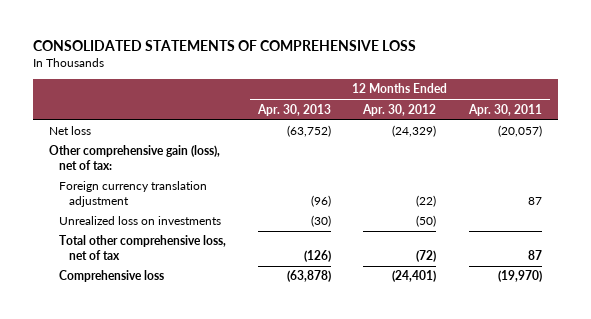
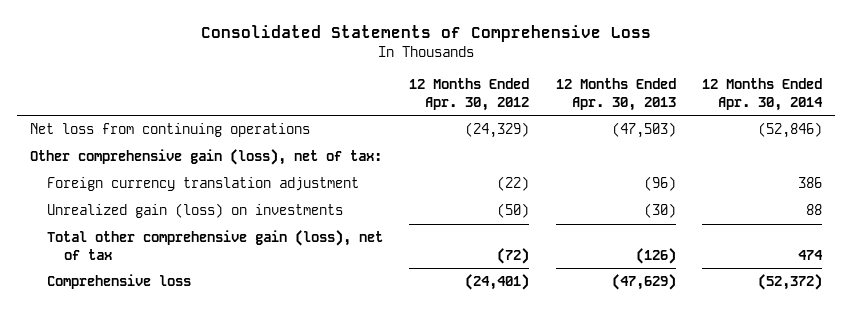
- CONSOLIDATED STATEMENTS OF COMPREHENSIVE LOSS
+ Consolidated Statements of Comprehensive Loss
- | 12 Months Ended Apr. 30, 2013 | 12 Months Ended Apr. 30, 2012 | 12 Months Ended Apr. 30, 2011
+ | 12 Months Ended Apr. 30, 2012 | 12 Months Ended Apr. 30, 2013 | 12 Months Ended Apr. 30, 2014
- Net loss | (63,752) | (24,329) | (20,057)
+ Net loss from continuing operations | (24,329) | (47,503) | (52,846)
- Unrealized loss on investments | (30) | (50) |
- Total other comprehensive loss, net of tax | (126) | (72) | 87
- Comprehensive loss | (63,878) | (24,401) | (19,970)
+ Unrealized gain (loss) on investments | (50) | (30) | 88
+ Total other comprehensive gain (loss), net of tax | (72) | (126) | 474
+ Comprehensive loss | (24,401) | (47,629) | (52,372)

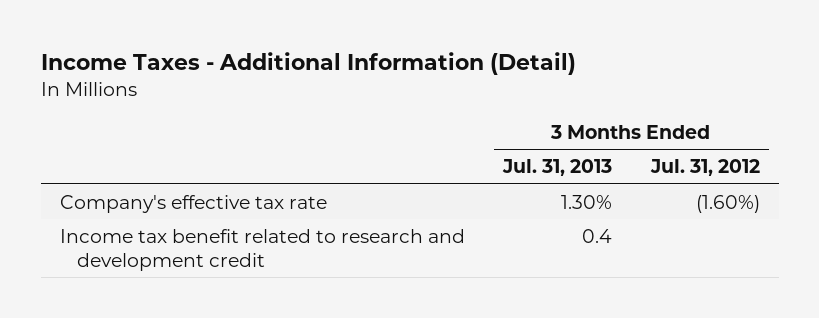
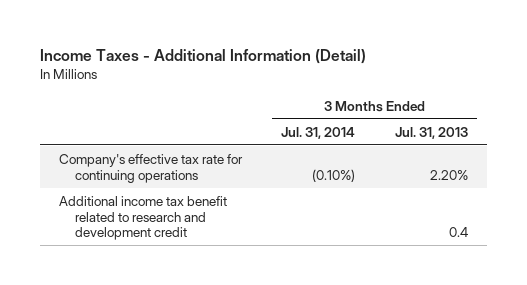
- | 3 Months Ended Jul. 31, 2013 | 3 Months Ended Jul. 31, 2012
+ | 3 Months Ended Jul. 31, 2014 | 3 Months Ended Jul. 31, 2013
- Company's effective tax rate | 1.30% | (1.60%)
- Income tax benefit related to research and development credit | 0.4 |
+ Company's effective tax rate for continuing operations | (0.10%) | 2.20%
+ Additional income tax benefit related to research and development credit | | 0.4

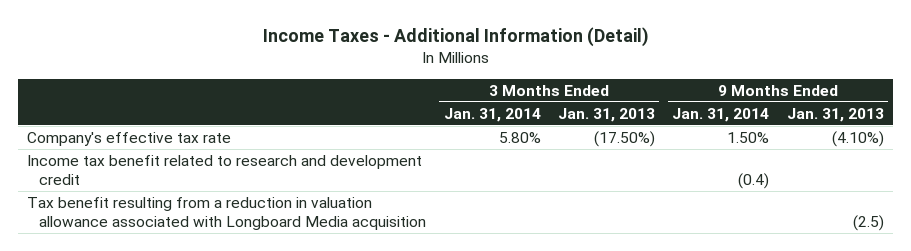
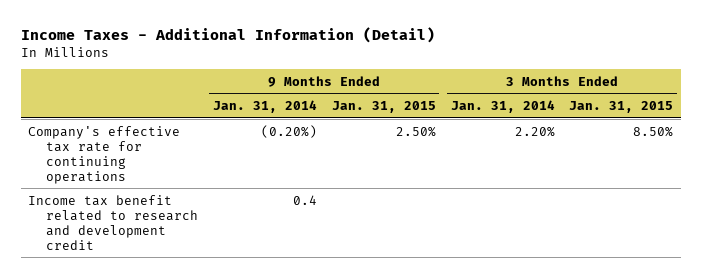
- | 3 Months Ended Jan. 31, 2014 | 3 Months Ended Jan. 31, 2013 | 9 Months Ended Jan. 31, 2014 | 9 Months Ended Jan. 31, 2013
+ | 9 Months Ended Jan. 31, 2014 | 9 Months Ended Jan. 31, 2015 | 3 Months Ended Jan. 31, 2014 | 3 Months Ended Jan. 31, 2015
- Company's effective tax rate | 5.80% | (17.50%) | 1.50% | (4.10%)
- Income tax benefit related to research and development credit | | | (0.4) |
- Tax benefit resulting from a reduction in valuation allowance associated with Longboard Media acquisition | | | | (2.5)
+ Company's effective tax rate for continuing operations | (0.20%) | 2.50% | 2.20% | 8.50%
+ Income tax benefit related to research and development credit | 0.4 | | |

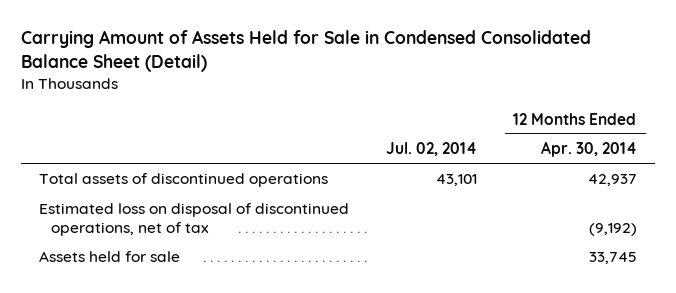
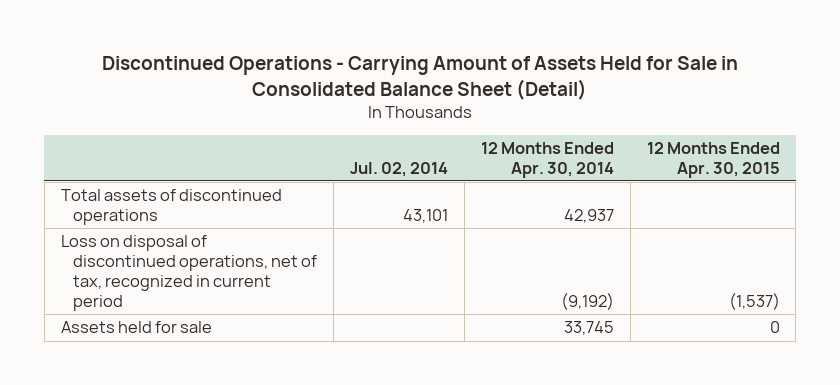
- Carrying Amount of Assets Held for Sale in Condensed Consolidated Balance Sheet (Detail)
+ Discontinued Operations - Carrying Amount of Assets Held for Sale in Consolidated Balance Sheet (Detail)
- | Jul. 02, 2014 | 12 Months Ended Apr. 30, 2014
+ | Jul. 02, 2014 | 12 Months Ended Apr. 30, 2014 | 12 Months Ended Apr. 30, 2015
- Estimated loss on disposal of discontinued operations, net of tax | | (9,192)
+ Loss on disposal of discontinued operations, net of tax, recognized in current period | | (9,192) | (1,537)

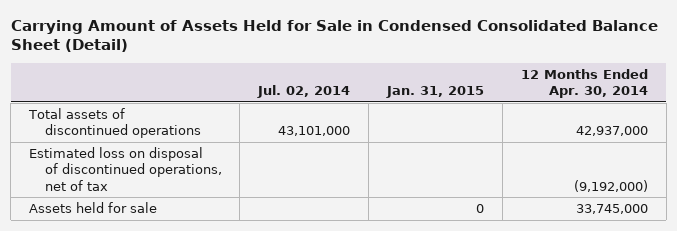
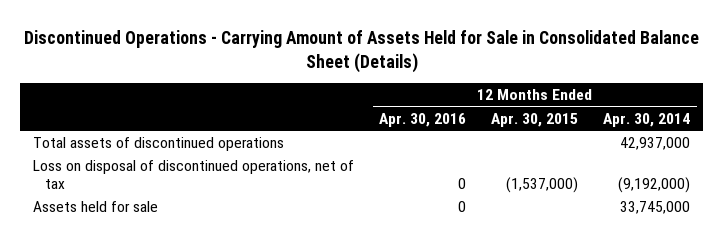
- Carrying Amount of Assets Held for Sale in Condensed Consolidated Balance Sheet (Detail)
+ Discontinued Operations - Carrying Amount of Assets Held for Sale in Consolidated Balance Sheet (Details)
- | Jul. 02, 2014 | Jan. 31, 2015 | 12 Months Ended Apr. 30, 2014
+ | 12 Months Ended Apr. 30, 2016 | 12 Months Ended Apr. 30, 2015 | 12 Months Ended Apr. 30, 2014
- Estimated loss on disposal of discontinued operations, net of tax | | | (9,192,000)
+ Loss on disposal of discontinued operations, net of tax | 0 | (1,537,000) | (9,192,000)

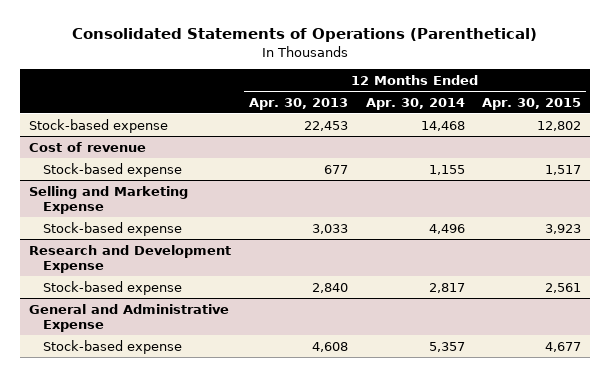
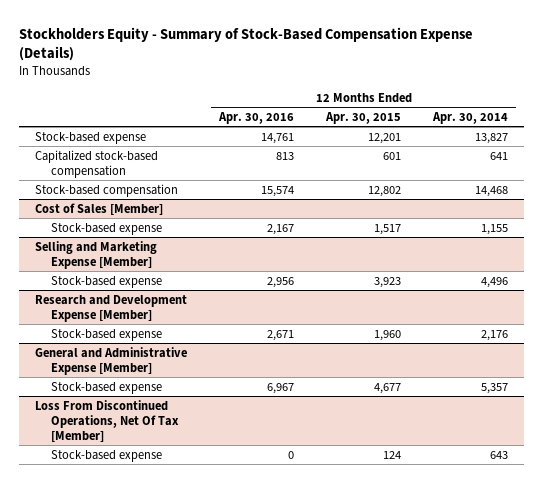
- Consolidated Statements of Operations (Parenthetical)
+ Stockholders Equity - Summary of Stock-Based Compensation Expense (Details)
- | 12 Months Ended Apr. 30, 2013 | 12 Months Ended Apr. 30, 2014 | 12 Months Ended Apr. 30, 2015
+ | 12 Months Ended Apr. 30, 2016 | 12 Months Ended Apr. 30, 2015 | 12 Months Ended Apr. 30, 2014
- Stock-based expense | 22,453 | 14,468 | 12,802
- Cost of revenue
+ Stock-based expense | 14,761 | 12,201 | 13,827
+ Capitalized stock-based compensation | 813 | 601 | 641
+ Stock-based compensation | 15,574 | 12,802 | 14,468
+ Cost of Sales [Member]
- Selling and Marketing Expense
+ Selling and Marketing Expense [Member]
- Research and Development Expense
- Stock-based expense | 2,840 | 2,817 | 2,561
- General and Administrative Expense
+ Research and Development Expense [Member]
+ Stock-based expense | 2,671 | 1,960 | 2,176
+ General and Administrative Expense [Member]
+ Loss From Discontinued Operations, Net Of Tax [Member]
+ Stock-based expense | 0 | 124 | 643

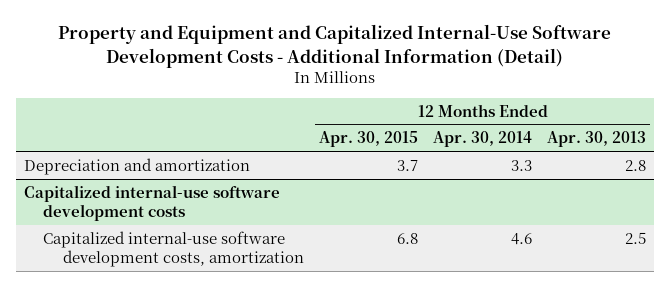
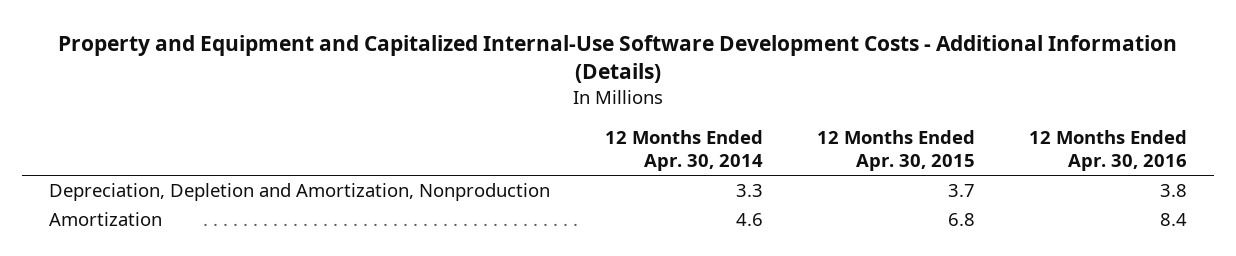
- Property and Equipment and Capitalized Internal-Use Software Development Costs - Additional Information (Detail)
+ Property and Equipment and Capitalized Internal-Use Software Development Costs - Additional Information (Details)
- | 12 Months Ended Apr. 30, 2015 | 12 Months Ended Apr. 30, 2014 | 12 Months Ended Apr. 30, 2013
+ | 12 Months Ended Apr. 30, 2014 | 12 Months Ended Apr. 30, 2015 | 12 Months Ended Apr. 30, 2016
- Depreciation and amortization | 3.7 | 3.3 | 2.8
- Capitalized internal-use software development costs
- Capitalized internal-use software development costs, amortization | 6.8 | 4.6 | 2.5
+ Depreciation, Depletion and Amortization, Nonproduction | 3.3 | 3.7 | 3.8
+ Amortization | 4.6 | 6.8 | 8.4

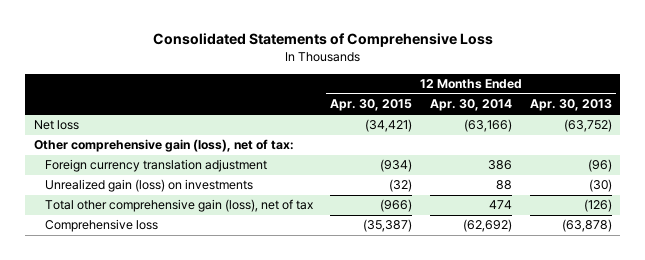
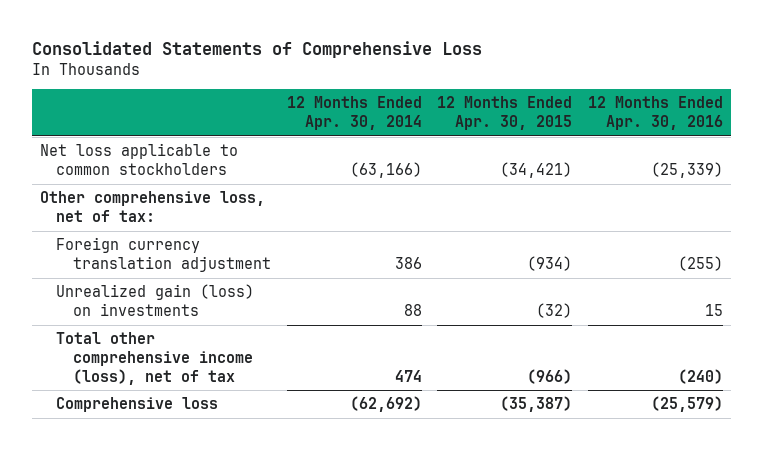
- | 12 Months Ended Apr. 30, 2015 | 12 Months Ended Apr. 30, 2014 | 12 Months Ended Apr. 30, 2013
+ | 12 Months Ended Apr. 30, 2014 | 12 Months Ended Apr. 30, 2015 | 12 Months Ended Apr. 30, 2016
- Net loss | (34,421) | (63,166) | (63,752)
- Other comprehensive gain (loss), net of tax:
+ Net loss applicable to common stockholders | (63,166) | (34,421) | (25,339)
+ Other comprehensive loss, net of tax:
- Total other comprehensive gain (loss), net of tax | (966) | 474 | (126)
+ Total other comprehensive income (loss), net of tax | 474 | (966) | (240)

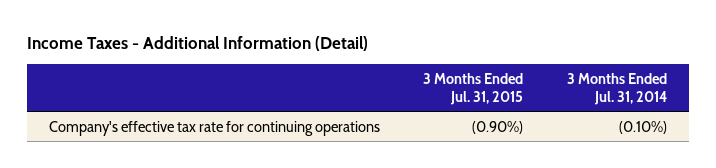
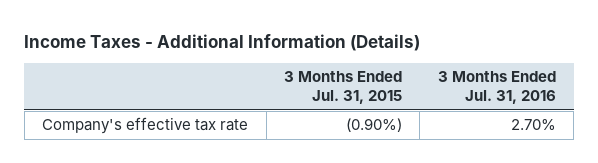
- Income Taxes - Additional Information (Detail)
+ Income Taxes - Additional Information (Details)
- | 3 Months Ended Jul. 31, 2015 | 3 Months Ended Jul. 31, 2014
+ | 3 Months Ended Jul. 31, 2015 | 3 Months Ended Jul. 31, 2016
- Company's effective tax rate for continuing operations | (0.90%) | (0.10%)
+ Company's effective tax rate | (0.90%) | 2.70%

